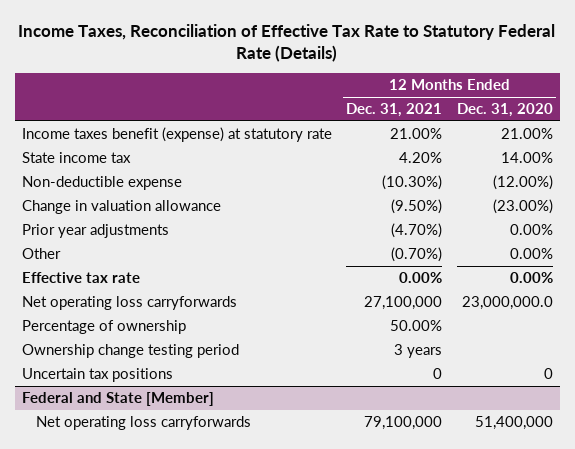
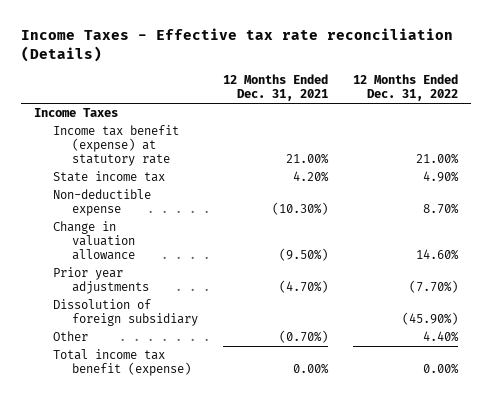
- Income Taxes, Reconciliation of Effective Tax Rate to Statutory Federal Rate (Details)
+ Income Taxes - Effective tax rate reconciliation (Details)
- | 12 Months Ended Dec. 31, 2021 | 12 Months Ended Dec. 31, 2020
+ | 12 Months Ended Dec. 31, 2021 | 12 Months Ended Dec. 31, 2022
- Income taxes benefit (expense) at statutory rate | 21.00% | 21.00%
+ Income Taxes
+ Income tax benefit (expense) at statutory rate | 21.00% | 21.00%
+ Dissolution of foreign subsidiary | | (45.90%)
- Effective tax rate | 0.00% | 0.00%
- Net operating loss carryforwards | 27,100,000 | 23,000,000.0
- Percentage of ownership | 50.00% |
- Ownership change testing period | 3 years |
- Uncertain tax positions | 0 | 0
- Federal and State [Member]
- Net operating loss carryforwards | 79,100,000 | 51,400,000
+ Total income tax benefit (expense) | 0.00% | 0.00%

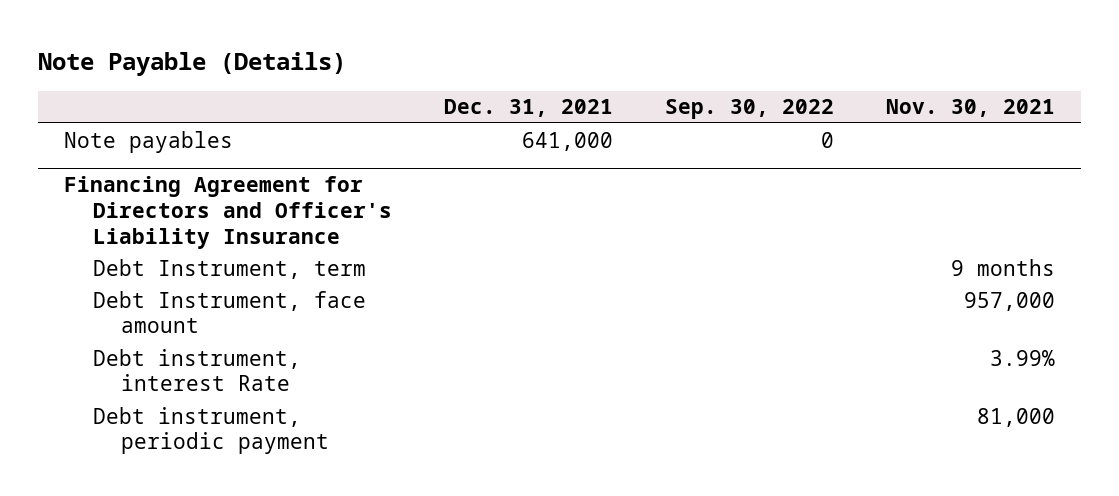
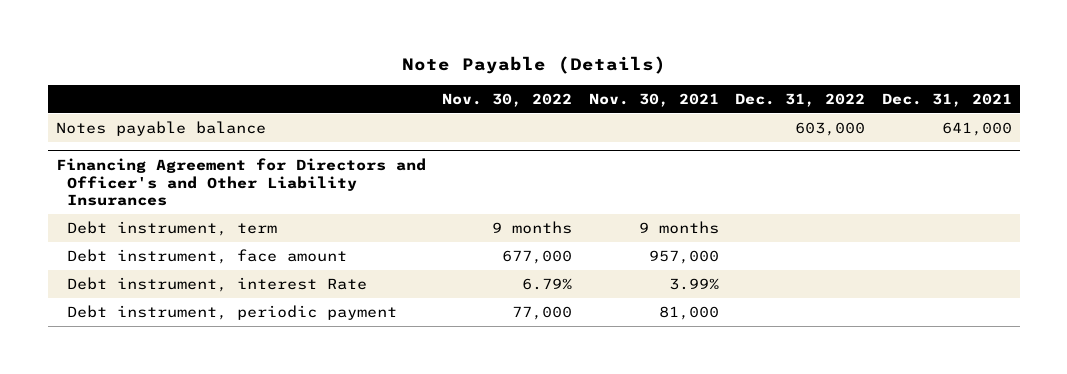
- | Dec. 31, 2021 | Sep. 30, 2022 | Nov. 30, 2021
+ | Nov. 30, 2022 | Nov. 30, 2021 | Dec. 31, 2022 | Dec. 31, 2021
- Note payables | 641,000 | 0 |
- Financing Agreement for Directors and Officer's Liability Insurance
- Debt Instrument, term | | | 9 months
- Debt Instrument, face amount | | | 957,000
+ Notes payable balance | | | 603,000 | 641,000
+ Financing Agreement for Directors and Officer's and Other Liability Insurances
+ Debt instrument, term | 9 months | 9 months | |
+ Debt instrument, face amount | 677,000 | 957,000 | |

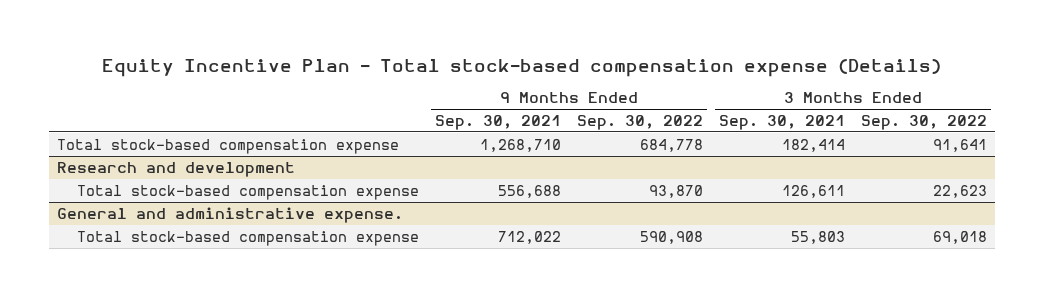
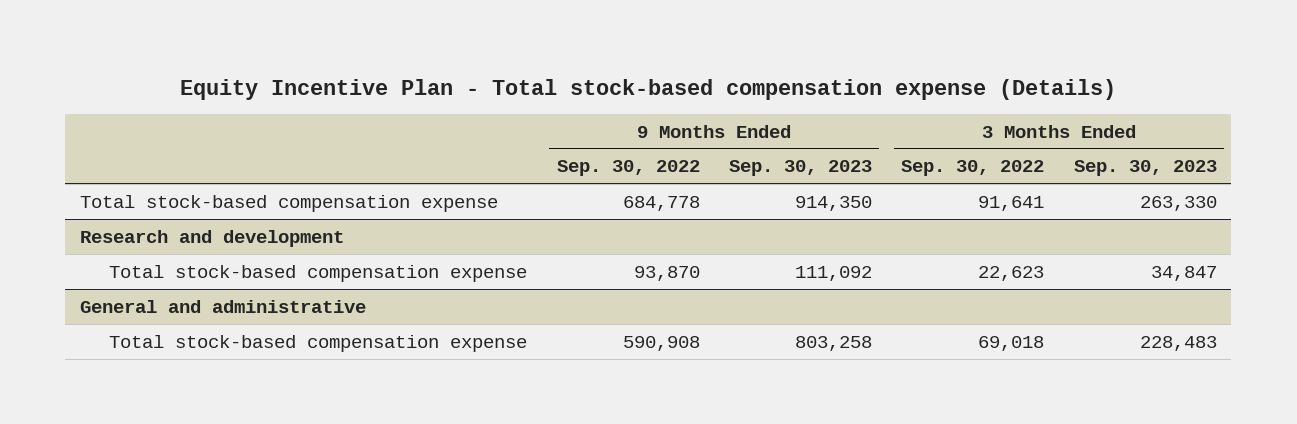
- | 9 Months Ended Sep. 30, 2021 | 9 Months Ended Sep. 30, 2022 | 3 Months Ended Sep. 30, 2021 | 3 Months Ended Sep. 30, 2022
+ | 9 Months Ended Sep. 30, 2022 | 9 Months Ended Sep. 30, 2023 | 3 Months Ended Sep. 30, 2022 | 3 Months Ended Sep. 30, 2023
- General and administrative expense.
+ General and administrative

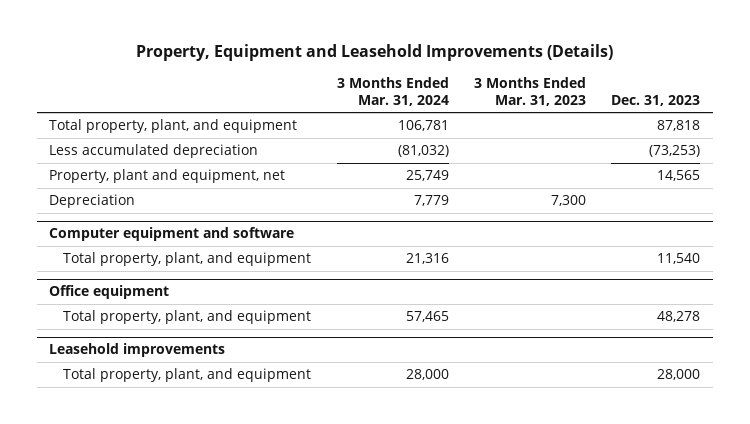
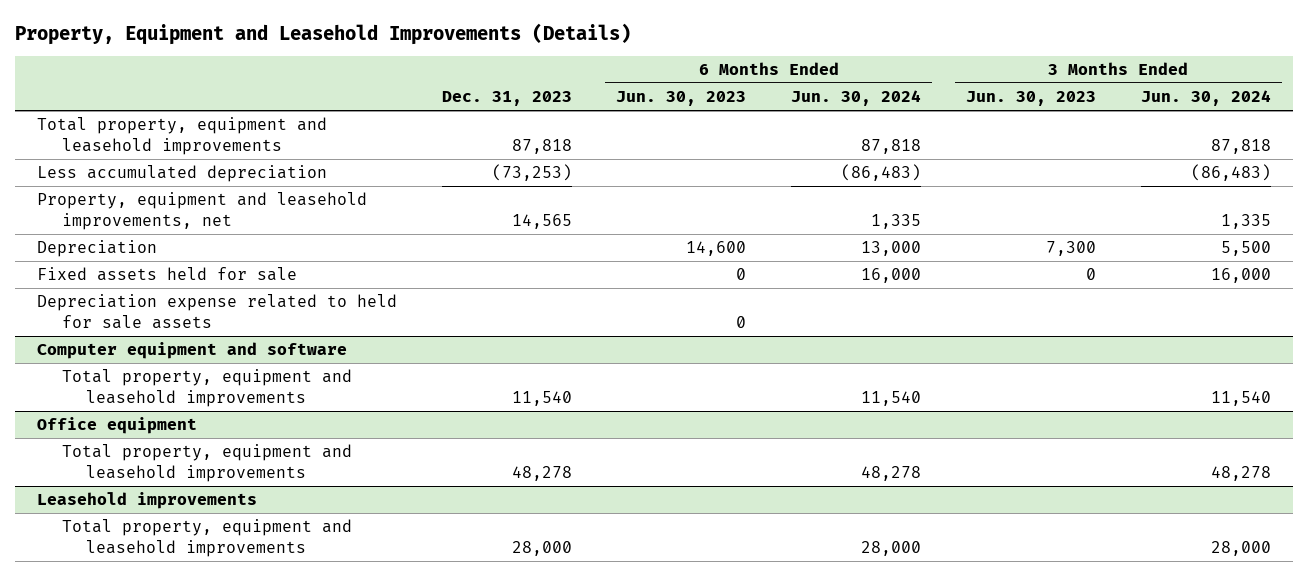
- | 3 Months Ended Mar. 31, 2024 | 3 Months Ended Mar. 31, 2023 | Dec. 31, 2023
+ | Dec. 31, 2023 | 6 Months Ended Jun. 30, 2023 | 6 Months Ended Jun. 30, 2024 | 3 Months Ended Jun. 30, 2023 | 3 Months Ended Jun. 30, 2024
- Total property, plant, and equipment | 106,781 | | 87,818
+ Total property, equipment and leasehold improvements | 87,818 | | 87,818 | | 87,818
- Property, plant and equipment, net | 25,749 | | 14,565
+ Property, equipment and leasehold improvements, net | 14,565 | | 1,335 | | 1,335
+ Fixed assets held for sale | | 0 | 16,000 | 0 | 16,000
+ Depreciation expense related to held for sale assets | | 0 | | |
@ Computer equipment and software
- Total property, plant, and equipment | 21,316 | | 11,540
+ Total property, equipment and leasehold improvements | 11,540 | | 11,540 | | 11,540
@ Office equipment
- Total property, plant, and equipment | 57,465 | | 48,278
+ Total property, equipment and leasehold improvements | 48,278 | | 48,278 | | 48,278
@ Leasehold improvements
- Total property, plant, and equipment | 28,000 | | 28,000
+ Total property, equipment and leasehold improvements | 28,000 | | 28,000 | | 28,000

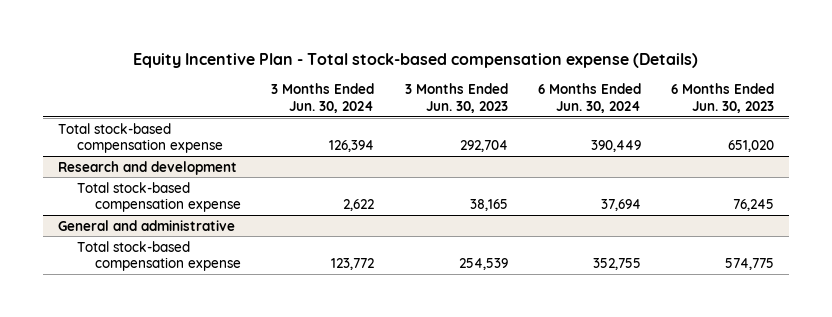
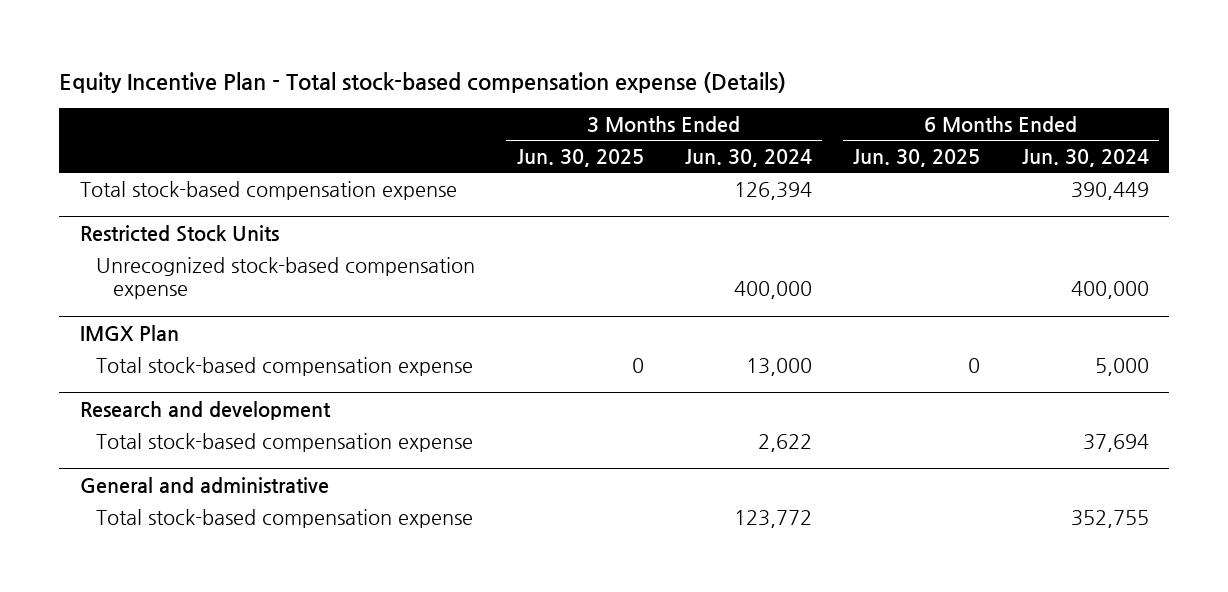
- | 3 Months Ended Jun. 30, 2024 | 3 Months Ended Jun. 30, 2023 | 6 Months Ended Jun. 30, 2024 | 6 Months Ended Jun. 30, 2023
+ | 3 Months Ended Jun. 30, 2025 | 3 Months Ended Jun. 30, 2024 | 6 Months Ended Jun. 30, 2025 | 6 Months Ended Jun. 30, 2024
+ Restricted Stock Units
+ Unrecognized stock-based compensation expense | | 400,000 | | 400,000
+ IMGX Plan
+ Total stock-based compensation expense | 0 | 13,000 | 0 | 5,000

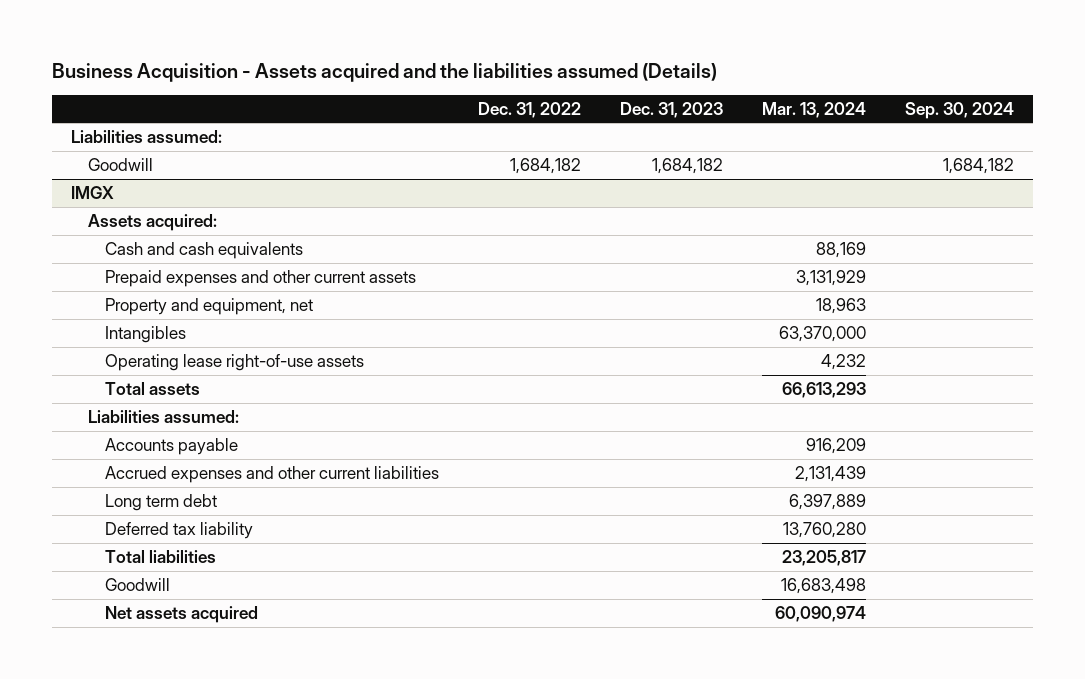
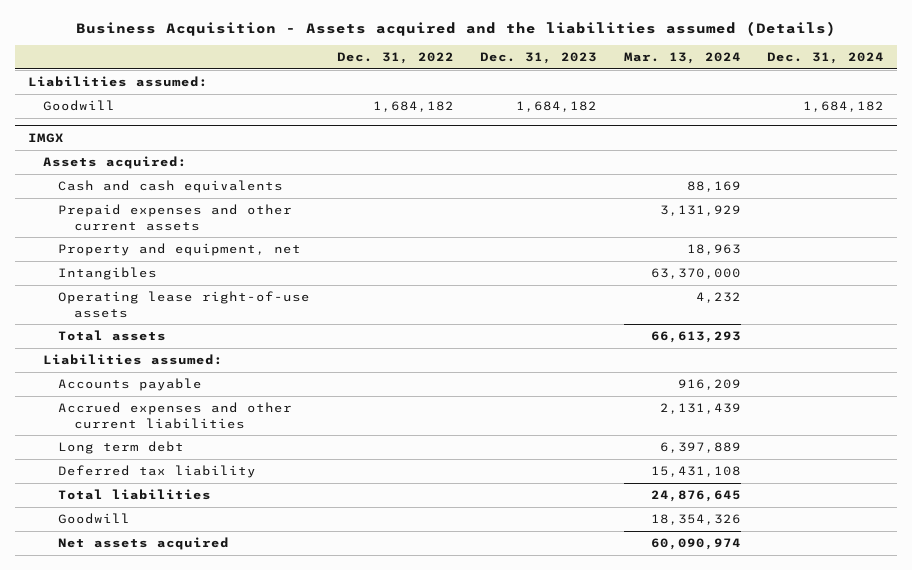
- | Dec. 31, 2022 | Dec. 31, 2023 | Mar. 13, 2024 | Sep. 30, 2024
+ | Dec. 31, 2022 | Dec. 31, 2023 | Mar. 13, 2024 | Dec. 31, 2024
@ IMGX
- Deferred tax liability | | | 13,760,280 |
- Total liabilities | | | 23,205,817 |
- Goodwill | | | 16,683,498 |
+ Deferred tax liability | | | 15,431,108 |
+ Total liabilities | | | 24,876,645 |
+ Goodwill | | | 18,354,326 |

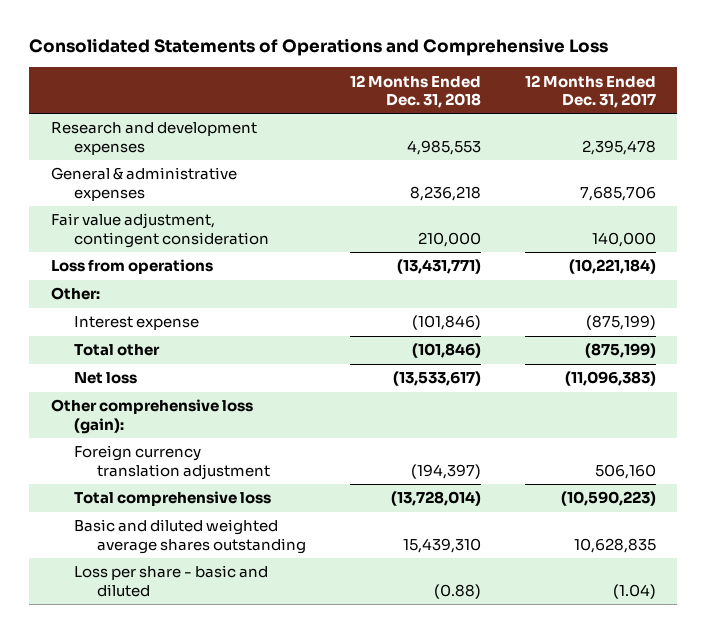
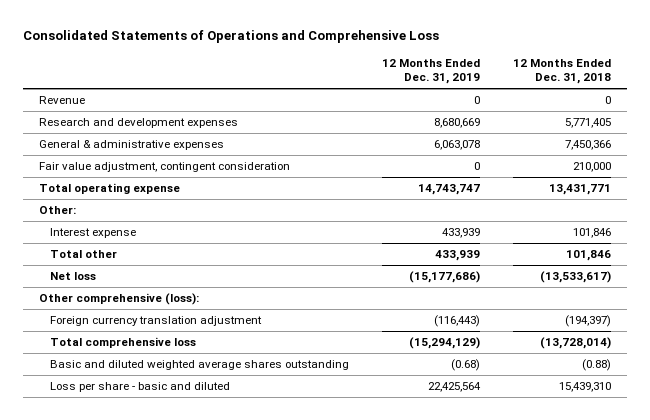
- | 12 Months Ended Dec. 31, 2018 | 12 Months Ended Dec. 31, 2017
+ | 12 Months Ended Dec. 31, 2019 | 12 Months Ended Dec. 31, 2018
- Research and development expenses | 4,985,553 | 2,395,478
- General & administrative expenses | 8,236,218 | 7,685,706
+ Revenue | 0 | 0
+ Research and development expenses | 8,680,669 | 5,771,405
+ General & administrative expenses | 6,063,078 | 7,450,366
- Loss from operations | (13,431,771) | (10,221,184)
+ Total operating expense | 14,743,747 | 13,431,771
- Interest expense | (101,846) | (875,199)
- Total other | (101,846) | (875,199)
+ Interest expense | 433,939 | 101,846
+ Total other | 433,939 | 101,846
- Other comprehensive loss (gain):
+ Other comprehensive (loss):
- Basic and diluted weighted average shares outstanding | 15,439,310 | 10,628,835
- Loss per share - basic and diluted | (0.88) | (1.04)
+ Basic and diluted weighted average shares outstanding | (0.68) | (0.88)
+ Loss per share - basic and diluted | 22,425,564 | 15,439,310

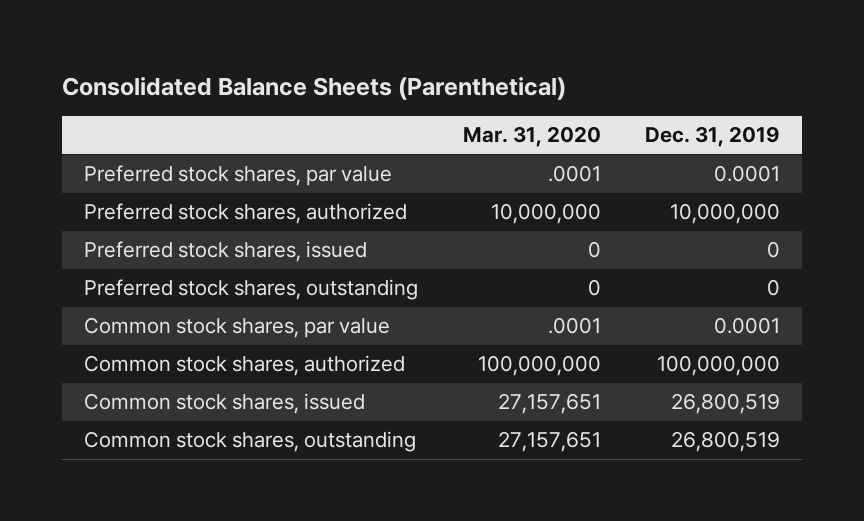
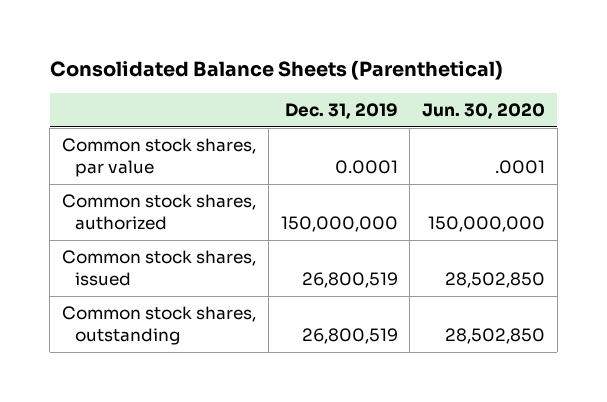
- | Mar. 31, 2020 | Dec. 31, 2019
+ | Dec. 31, 2019 | Jun. 30, 2020
- Preferred stock shares, par value | .0001 | 0.0001
- Preferred stock shares, authorized | 10,000,000 | 10,000,000
- Preferred stock shares, issued | 0 | 0
- Preferred stock shares, outstanding | 0 | 0
- Common stock shares, authorized | 100,000,000 | 100,000,000
+ Common stock shares, authorized | 150,000,000 | 150,000,000

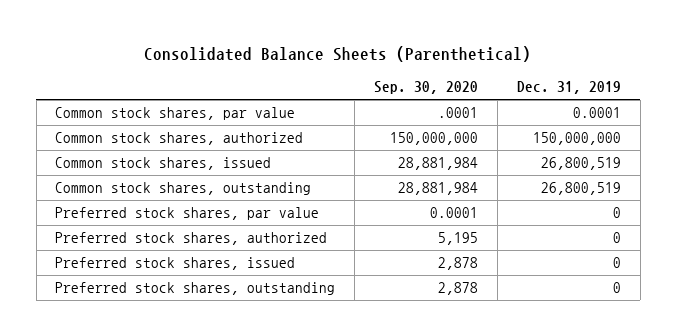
- | Dec. 31, 2019 | Jun. 30, 2020
+ | Sep. 30, 2020 | Dec. 31, 2019
+ Preferred stock shares, par value | 0.0001 | 0
+ Preferred stock shares, authorized | 5,195 | 0
+ Preferred stock shares, issued | 2,878 | 0
+ Preferred stock shares, outstanding | 2,878 | 0

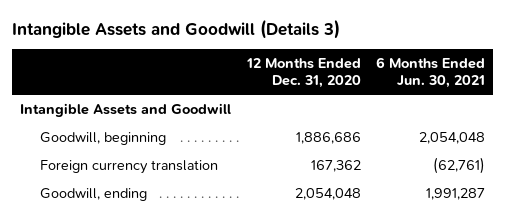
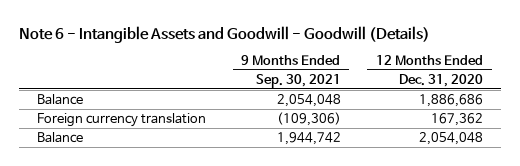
- Intangible Assets and Goodwill (Details 3)
+ Note 6 - Intangible Assets and Goodwill - Goodwill (Details)
- | 12 Months Ended Dec. 31, 2020 | 6 Months Ended Jun. 30, 2021
+ | 9 Months Ended Sep. 30, 2021 | 12 Months Ended Dec. 31, 2020
- Intangible Assets and Goodwill
- Goodwill, beginning | 1,886,686 | 2,054,048
+ Balance | 2,054,048 | 1,886,686
- Goodwill, ending | 2,054,048 | 1,991,287
+ Balance | 1,944,742 | 2,054,048

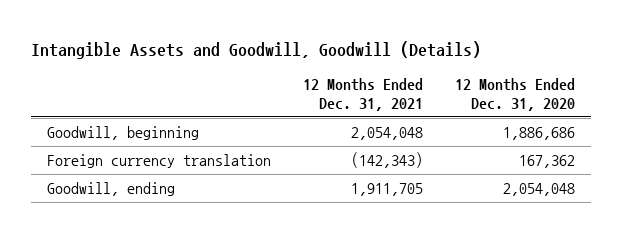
- Note 6 - Intangible Assets and Goodwill - Goodwill (Details)
+ Intangible Assets and Goodwill, Goodwill (Details)
- | 9 Months Ended Sep. 30, 2021 | 12 Months Ended Dec. 31, 2020
+ | 12 Months Ended Dec. 31, 2021 | 12 Months Ended Dec. 31, 2020
- Balance | 2,054,048 | 1,886,686
+ Goodwill, beginning | 2,054,048 | 1,886,686
- Balance | 1,944,742 | 2,054,048
+ Goodwill, ending | 1,911,705 | 2,054,048

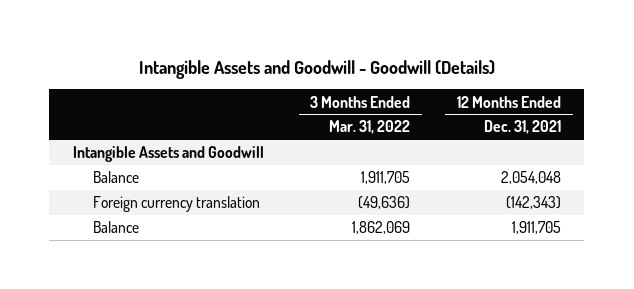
- Intangible Assets and Goodwill, Goodwill (Details)
+ Intangible Assets and Goodwill - Goodwill (Details)
- | 12 Months Ended Dec. 31, 2021 | 12 Months Ended Dec. 31, 2020
+ | 3 Months Ended Mar. 31, 2022 | 12 Months Ended Dec. 31, 2021
- Goodwill, beginning | 2,054,048 | 1,886,686
+ Intangible Assets and Goodwill
+ Balance | 1,911,705 | 2,054,048
- Goodwill, ending | 1,911,705 | 2,054,048
+ Balance | 1,862,069 | 1,911,705

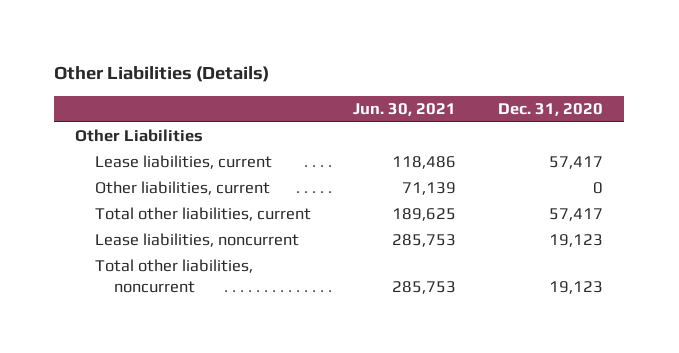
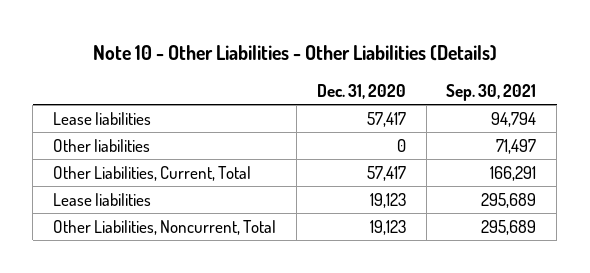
- Other Liabilities (Details)
+ Note 10 - Other Liabilities - Other Liabilities (Details)
- | Jun. 30, 2021 | Dec. 31, 2020
+ | Dec. 31, 2020 | Sep. 30, 2021
- Other Liabilities
- Lease liabilities, current | 118,486 | 57,417
- Other liabilities, current | 71,139 | 0
- Total other liabilities, current | 189,625 | 57,417
- Lease liabilities, noncurrent | 285,753 | 19,123
- Total other liabilities, noncurrent | 285,753 | 19,123
+ Lease liabilities | 57,417 | 94,794
+ Other liabilities | 0 | 71,497
+ Other Liabilities, Current, Total | 57,417 | 166,291
+ Lease liabilities | 19,123 | 295,689
+ Other Liabilities, Noncurrent, Total | 19,123 | 295,689

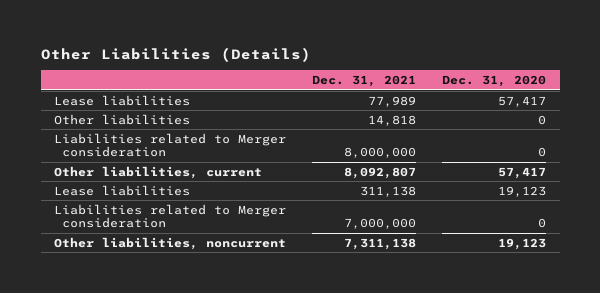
- Note 10 - Other Liabilities - Other Liabilities (Details)
+ Other Liabilities (Details)
- | Dec. 31, 2020 | Sep. 30, 2021
+ | Dec. 31, 2021 | Dec. 31, 2020
- Other Liabilities, Current, Total | 57,417 | 166,291
+ Liabilities related to Merger consideration | 8,000,000 | 0
+ Other liabilities, current | 8,092,807 | 57,417
- Other Liabilities, Noncurrent, Total | 19,123 | 295,689
+ Liabilities related to Merger consideration | 7,000,000 | 0
+ Other liabilities, noncurrent | 7,311,138 | 19,123

